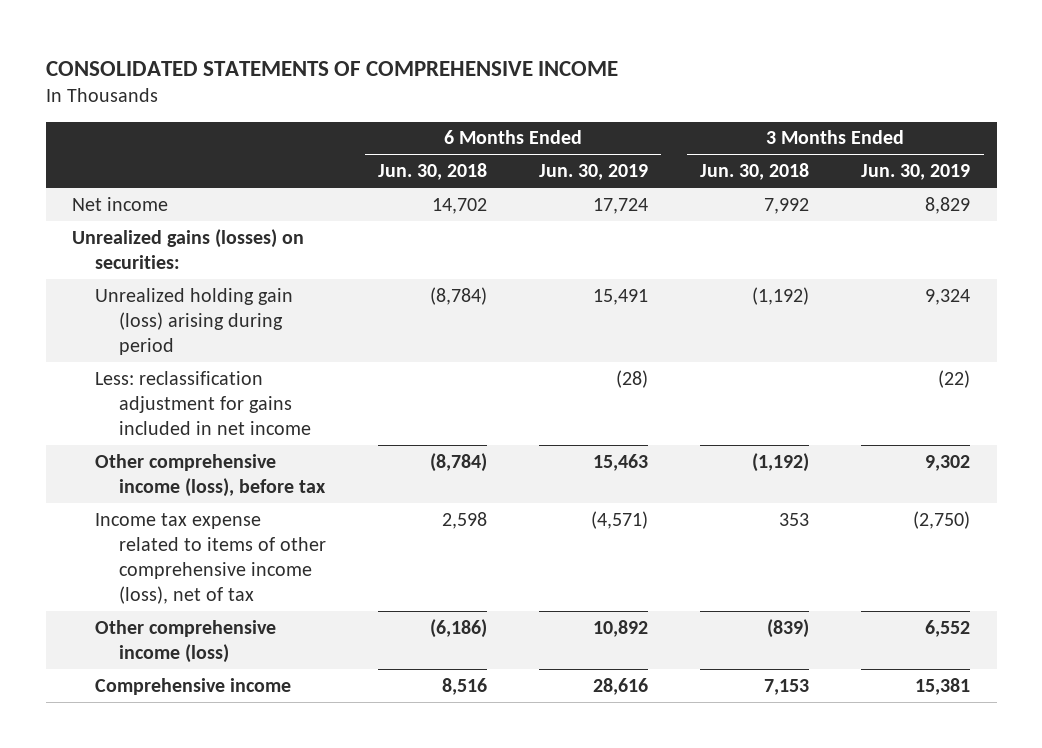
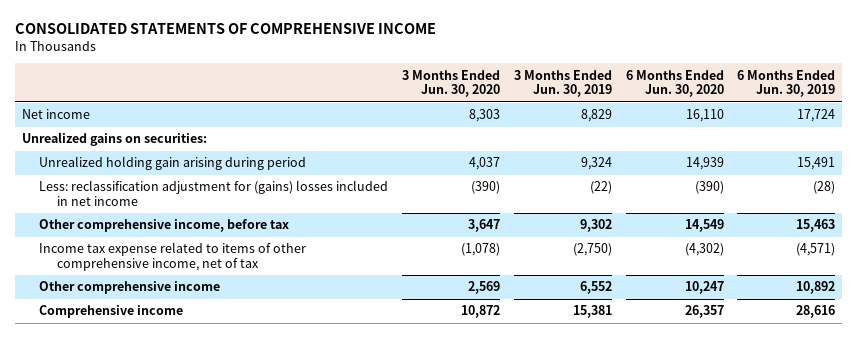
- | 6 Months Ended Jun. 30, 2018 | 6 Months Ended Jun. 30, 2019 | 3 Months Ended Jun. 30, 2018 | 3 Months Ended Jun. 30, 2019
+ | 3 Months Ended Jun. 30, 2020 | 3 Months Ended Jun. 30, 2019 | 6 Months Ended Jun. 30, 2020 | 6 Months Ended Jun. 30, 2019
- Unrealized gains (losses) on securities:
- Unrealized holding gain (loss) arising during period | (8,784) | 15,491 | (1,192) | 9,324
- Less: reclassification adjustment for gains included in net income | | (28) | | (22)
- Other comprehensive income (loss), before tax | (8,784) | 15,463 | (1,192) | 9,302
- Income tax expense related to items of other comprehensive income (loss), net of tax | 2,598 | (4,571) | 353 | (2,750)
- Other comprehensive income (loss) | (6,186) | 10,892 | (839) | 6,552
+ Unrealized gains on securities:
+ Unrealized holding gain arising during period | 4,037 | 9,324 | 14,939 | 15,491
+ Less: reclassification adjustment for (gains) losses included in net income | (390) | (22) | (390) | (28)
+ Other comprehensive income, before tax | 3,647 | 9,302 | 14,549 | 15,463
+ Income tax expense related to items of other comprehensive income, net of tax | (1,078) | (2,750) | (4,302) | (4,571)
+ Other comprehensive income | 2,569 | 6,552 | 10,247 | 10,892

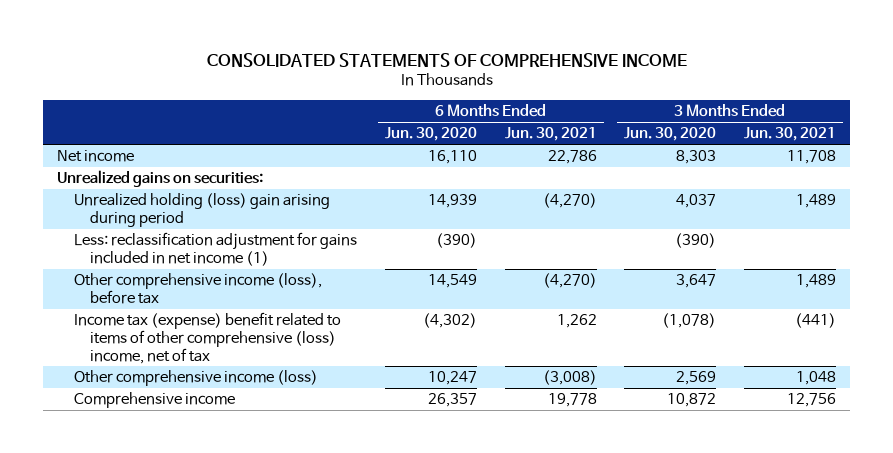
- | 3 Months Ended Jun. 30, 2020 | 3 Months Ended Jun. 30, 2019 | 6 Months Ended Jun. 30, 2020 | 6 Months Ended Jun. 30, 2019
+ | 6 Months Ended Jun. 30, 2020 | 6 Months Ended Jun. 30, 2021 | 3 Months Ended Jun. 30, 2020 | 3 Months Ended Jun. 30, 2021
- Unrealized holding gain arising during period | 4,037 | 9,324 | 14,939 | 15,491
- Less: reclassification adjustment for (gains) losses included in net income | (390) | (22) | (390) | (28)
- Other comprehensive income, before tax | 3,647 | 9,302 | 14,549 | 15,463
- Income tax expense related to items of other comprehensive income, net of tax | (1,078) | (2,750) | (4,302) | (4,571)
- Other comprehensive income | 2,569 | 6,552 | 10,247 | 10,892
+ Unrealized holding (loss) gain arising during period | 14,939 | (4,270) | 4,037 | 1,489
+ Less: reclassification adjustment for gains included in net income (1) | (390) | | (390) |
+ Other comprehensive income (loss), before tax | 14,549 | (4,270) | 3,647 | 1,489
+ Income tax (expense) benefit related to items of other comprehensive (loss) income, net of tax | (4,302) | 1,262 | (1,078) | (441)
+ Other comprehensive income (loss) | 10,247 | (3,008) | 2,569 | 1,048

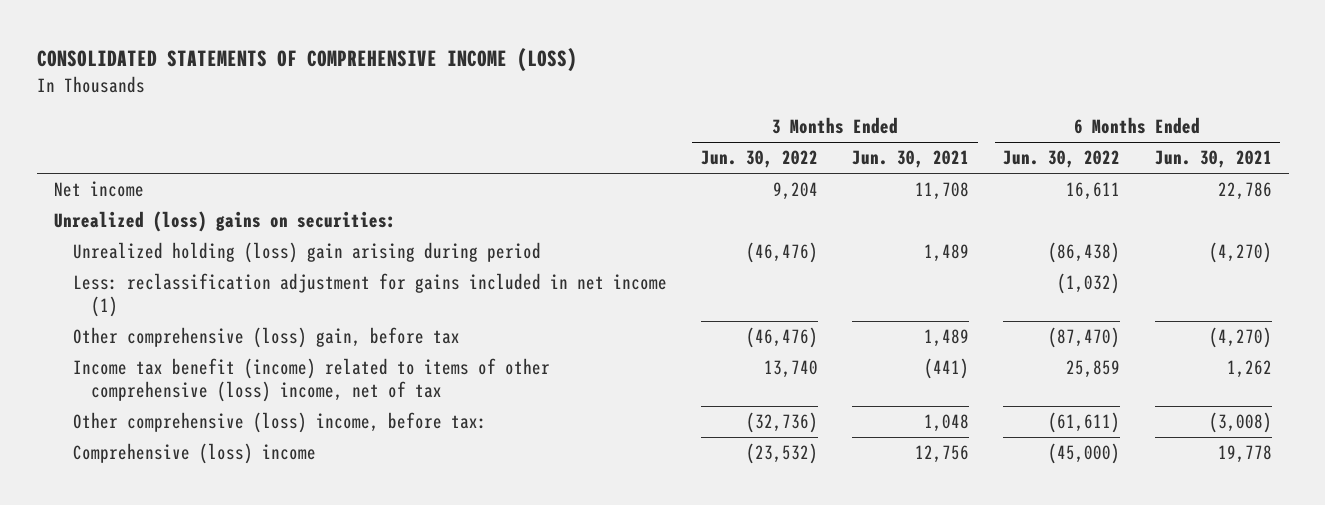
- CONSOLIDATED STATEMENTS OF COMPREHENSIVE INCOME
+ CONSOLIDATED STATEMENTS OF COMPREHENSIVE INCOME (LOSS)
- | 6 Months Ended Jun. 30, 2020 | 6 Months Ended Jun. 30, 2021 | 3 Months Ended Jun. 30, 2020 | 3 Months Ended Jun. 30, 2021
+ | 3 Months Ended Jun. 30, 2022 | 3 Months Ended Jun. 30, 2021 | 6 Months Ended Jun. 30, 2022 | 6 Months Ended Jun. 30, 2021
- Unrealized gains on securities:
+ Unrealized (loss) gains on securities:
- Other comprehensive income (loss), before tax | 14,549 | (4,270) | 3,647 | 1,489
- Income tax (expense) benefit related to items of other comprehensive (loss) income, net of tax | (4,302) | 1,262 | (1,078) | (441)
- Other comprehensive income (loss) | 10,247 | (3,008) | 2,569 | 1,048
- Comprehensive income | 26,357 | 19,778 | 10,872 | 12,756
+ Other comprehensive (loss) gain, before tax | (46,476) | 1,489 | (87,470) | (4,270)
+ Income tax benefit (income) related to items of other comprehensive (loss) income, net of tax | 13,740 | (441) | 25,859 | 1,262
+ Other comprehensive (loss) income, before tax: | (32,736) | 1,048 | (61,611) | (3,008)
+ Comprehensive (loss) income | (23,532) | 12,756 | (45,000) | 19,778

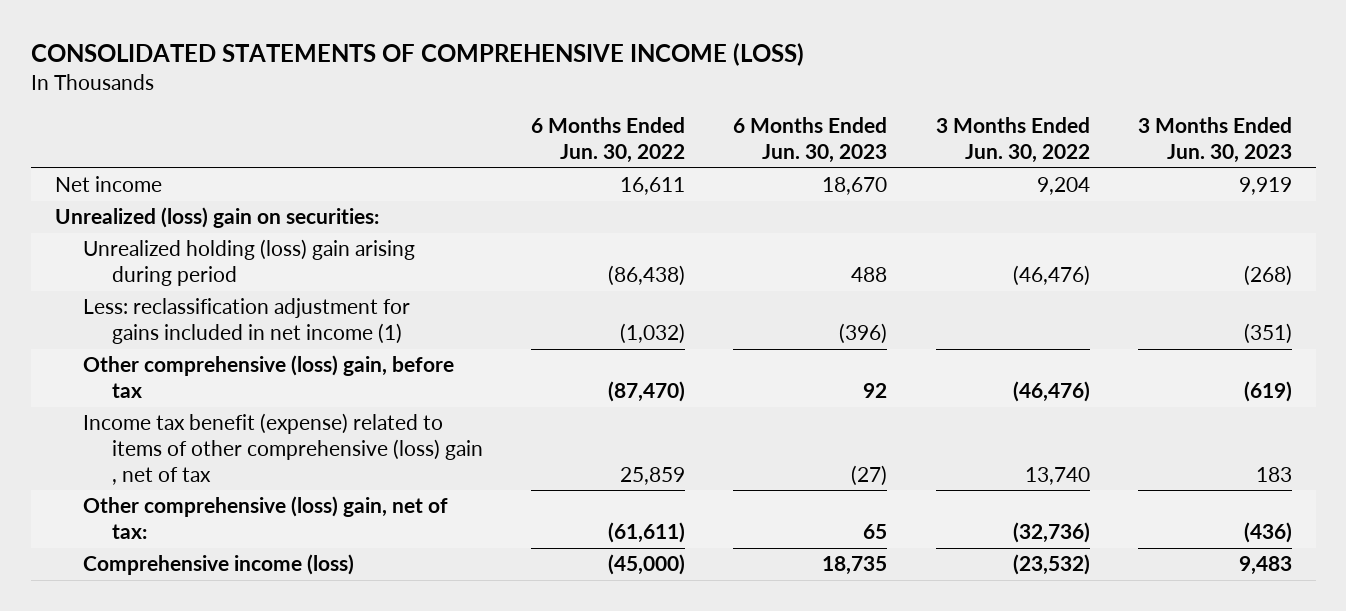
- | 3 Months Ended Jun. 30, 2022 | 3 Months Ended Jun. 30, 2021 | 6 Months Ended Jun. 30, 2022 | 6 Months Ended Jun. 30, 2021
+ | 6 Months Ended Jun. 30, 2022 | 6 Months Ended Jun. 30, 2023 | 3 Months Ended Jun. 30, 2022 | 3 Months Ended Jun. 30, 2023
- Unrealized (loss) gains on securities:
+ Unrealized (loss) gain on securities:
- Income tax benefit (income) related to items of other comprehensive (loss) income, net of tax | 13,740 | (441) | 25,859 | 1,262
- Other comprehensive (loss) income, before tax: | (32,736) | 1,048 | (61,611) | (3,008)
- Comprehensive (loss) income | (23,532) | 12,756 | (45,000) | 19,778
+ Income tax benefit (expense) related to items of other comprehensive (loss) gain , net of tax | 25,859 | (27) | 13,740 | 183
+ Other comprehensive (loss) gain, net of tax: | (61,611) | 65 | (32,736) | (436)
+ Comprehensive income (loss) | (45,000) | 18,735 | (23,532) | 9,483

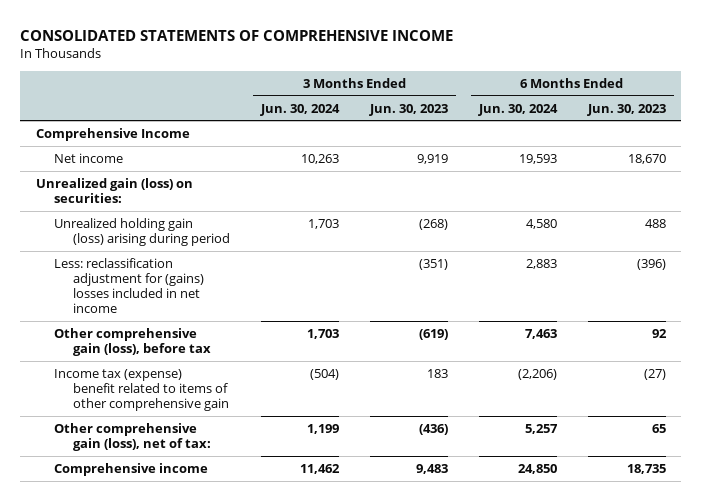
- CONSOLIDATED STATEMENTS OF COMPREHENSIVE INCOME (LOSS)
+ CONSOLIDATED STATEMENTS OF COMPREHENSIVE INCOME
- | 6 Months Ended Jun. 30, 2022 | 6 Months Ended Jun. 30, 2023 | 3 Months Ended Jun. 30, 2022 | 3 Months Ended Jun. 30, 2023
+ | 3 Months Ended Jun. 30, 2024 | 3 Months Ended Jun. 30, 2023 | 6 Months Ended Jun. 30, 2024 | 6 Months Ended Jun. 30, 2023
+ Comprehensive Income
- Unrealized (loss) gain on securities:
- Unrealized holding (loss) gain arising during period | (86,438) | 488 | (46,476) | (268)
- Less: reclassification adjustment for gains included in net income (1) | (1,032) | (396) | | (351)
- Other comprehensive (loss) gain, before tax | (87,470) | 92 | (46,476) | (619)
- Income tax benefit (expense) related to items of other comprehensive (loss) gain , net of tax | 25,859 | (27) | 13,740 | 183
- Other comprehensive (loss) gain, net of tax: | (61,611) | 65 | (32,736) | (436)
- Comprehensive income (loss) | (45,000) | 18,735 | (23,532) | 9,483
+ Unrealized gain (loss) on securities:
+ Unrealized holding gain (loss) arising during period | 1,703 | (268) | 4,580 | 488
+ Less: reclassification adjustment for (gains) losses included in net income | | (351) | 2,883 | (396)
+ Other comprehensive gain (loss), before tax | 1,703 | (619) | 7,463 | 92
+ Income tax (expense) benefit related to items of other comprehensive gain | (504) | 183 | (2,206) | (27)
+ Other comprehensive gain (loss), net of tax: | 1,199 | (436) | 5,257 | 65
+ Comprehensive income | 11,462 | 9,483 | 24,850 | 18,735

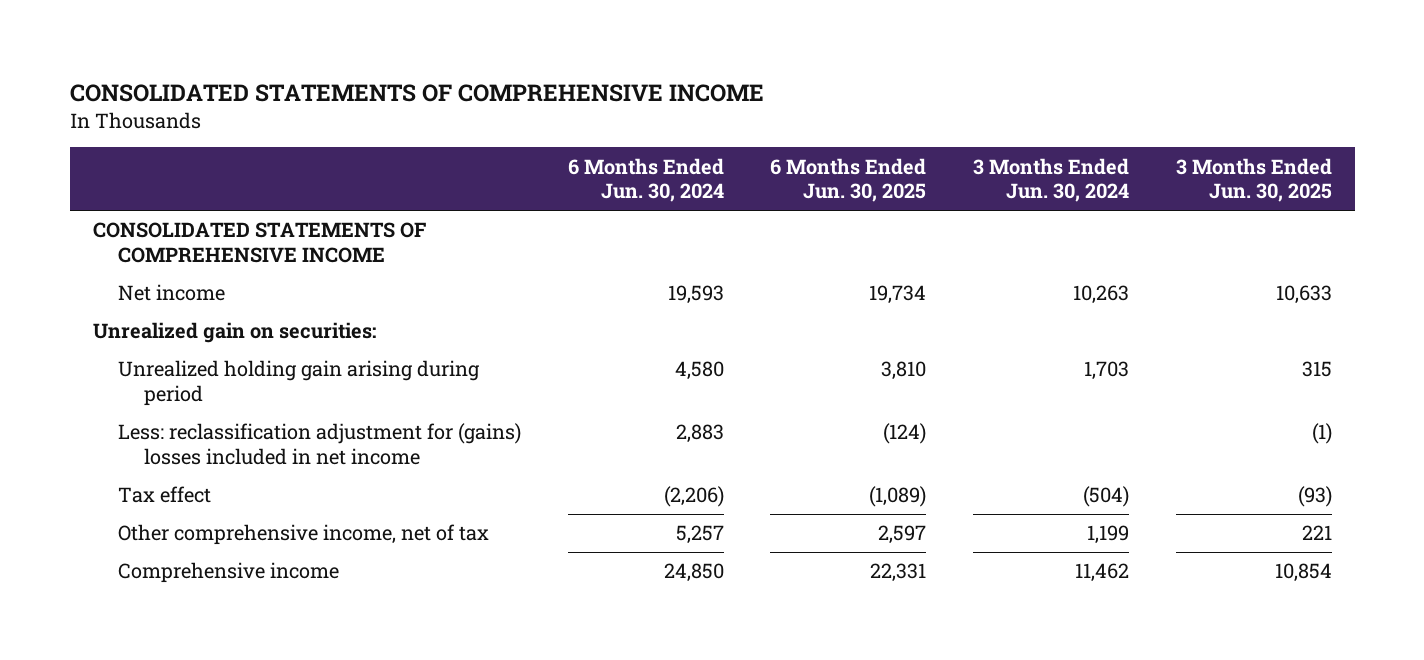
- | 3 Months Ended Jun. 30, 2024 | 3 Months Ended Jun. 30, 2023 | 6 Months Ended Jun. 30, 2024 | 6 Months Ended Jun. 30, 2023
+ | 6 Months Ended Jun. 30, 2024 | 6 Months Ended Jun. 30, 2025 | 3 Months Ended Jun. 30, 2024 | 3 Months Ended Jun. 30, 2025
- Comprehensive Income
+ CONSOLIDATED STATEMENTS OF COMPREHENSIVE INCOME
- Unrealized gain (loss) on securities:
- Unrealized holding gain (loss) arising during period | 1,703 | (268) | 4,580 | 488
+ Unrealized gain on securities:
+ Unrealized holding gain arising during period | 4,580 | 3,810 | 1,703 | 315
- Other comprehensive gain (loss), before tax | 1,703 | (619) | 7,463 | 92
- Income tax (expense) benefit related to items of other comprehensive gain | (504) | 183 | (2,206) | (27)
- Other comprehensive gain (loss), net of tax: | 1,199 | (436) | 5,257 | 65
+ Tax effect | (2,206) | (1,089) | (504) | (93)
+ Other comprehensive income, net of tax | 5,257 | 2,597 | 1,199 | 221

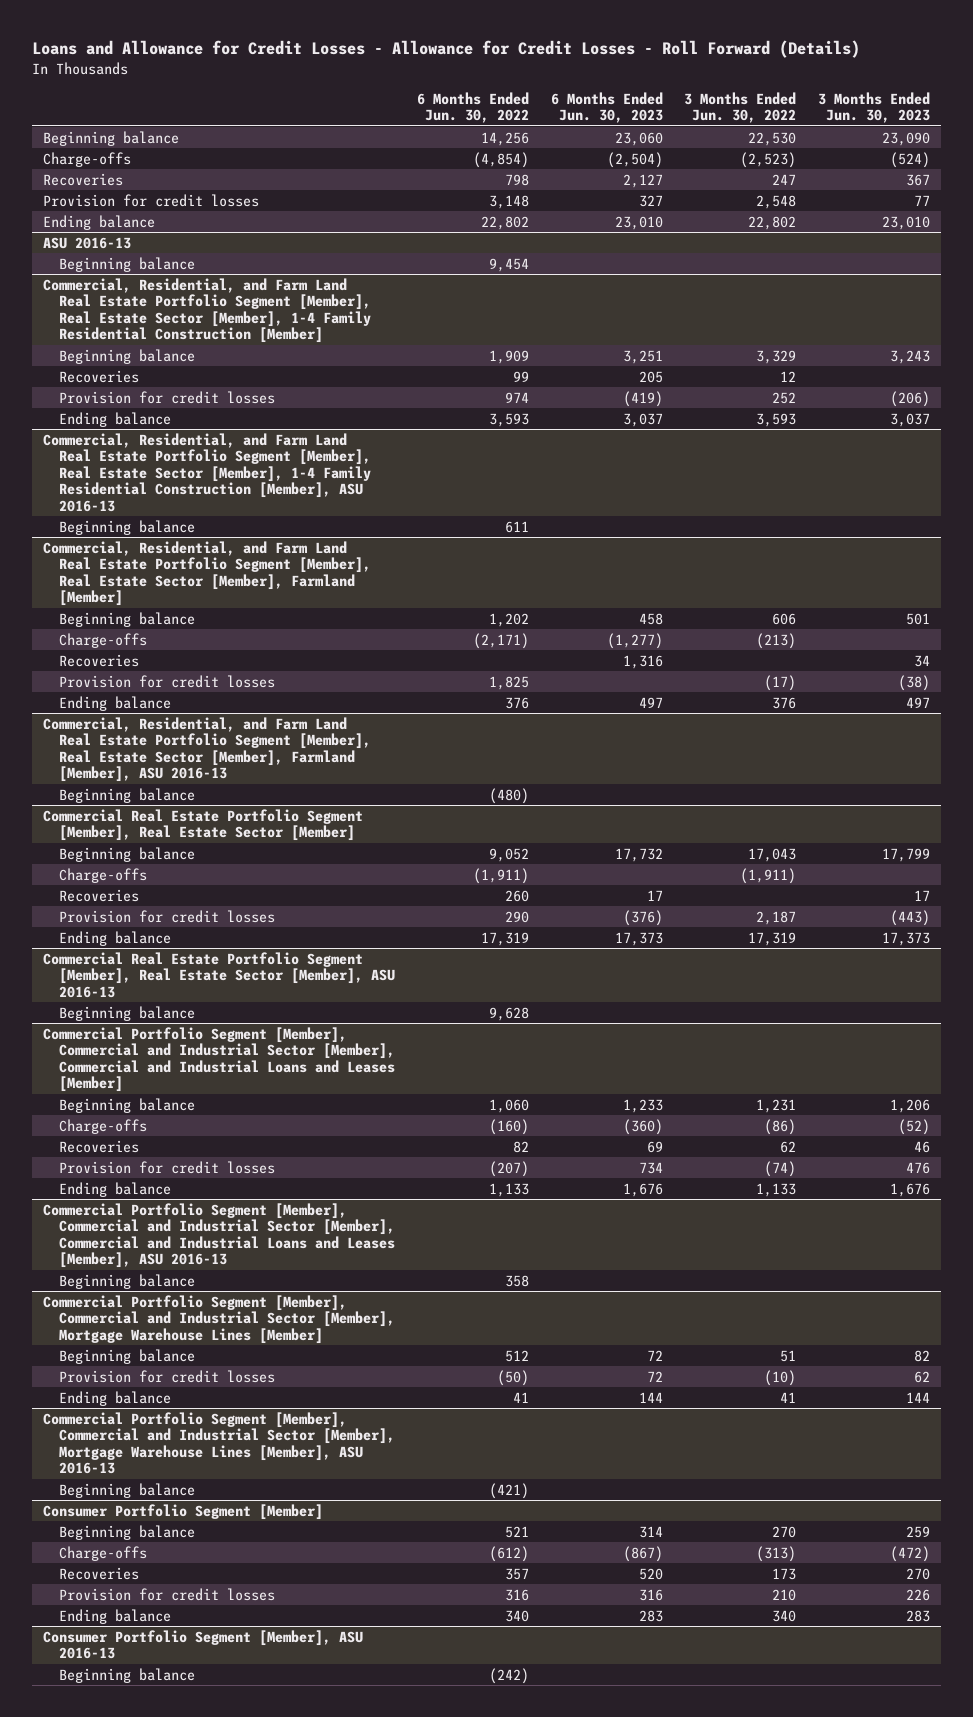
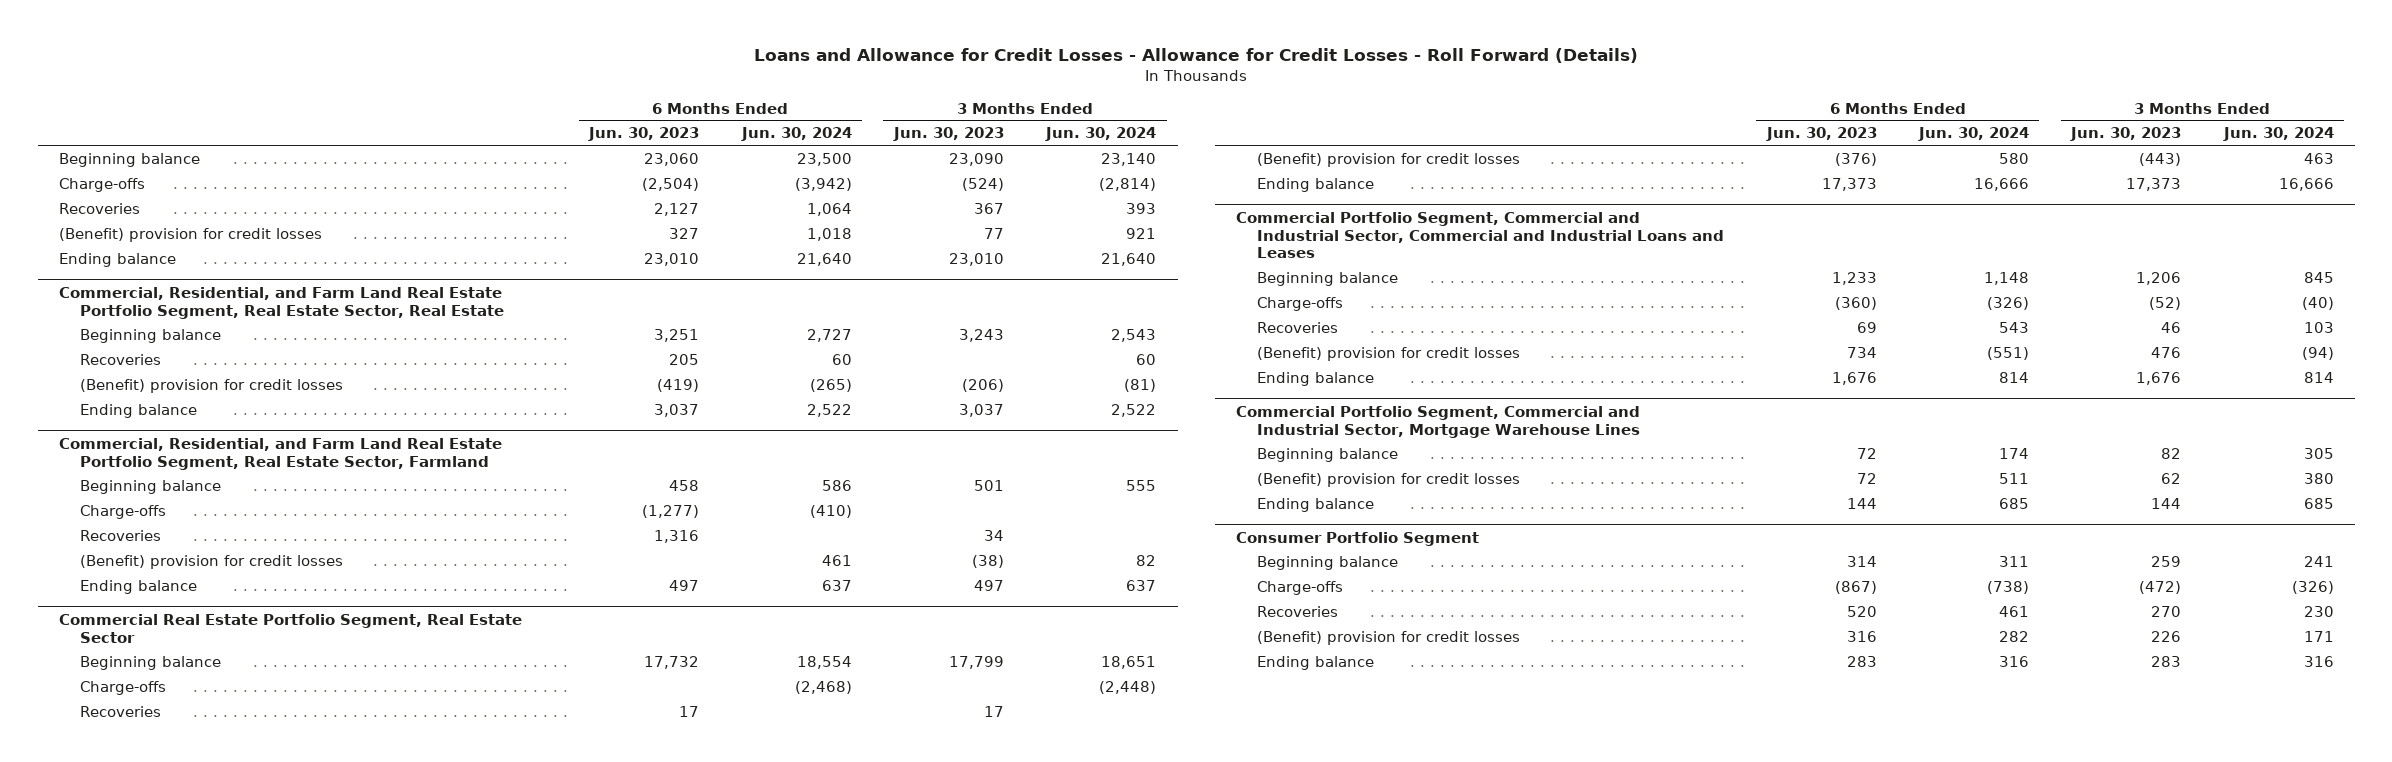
- | 6 Months Ended Jun. 30, 2022 | 6 Months Ended Jun. 30, 2023 | 3 Months Ended Jun. 30, 2022 | 3 Months Ended Jun. 30, 2023
+ | 6 Months Ended Jun. 30, 2023 | 6 Months Ended Jun. 30, 2024 | 3 Months Ended Jun. 30, 2023 | 3 Months Ended Jun. 30, 2024
- Provision for credit losses | 3,148 | 327 | 2,548 | 77
+ (Benefit) provision for credit losses | 327 | 1,018 | 77 | 921
- ASU 2016-13
- Beginning balance | 9,454 | | |
- Commercial, Residential, and Farm Land Real Estate Portfolio Segment [Member], Real Estate Sector [Member], 1-4 Family Residential Construction [Member]
+ Commercial, Residential, and Farm Land Real Estate Portfolio Segment, Real Estate Sector, Real Estate
- Provision for credit losses | 974 | (419) | 252 | (206)
+ (Benefit) provision for credit losses | (419) | (265) | (206) | (81)
- Commercial, Residential, and Farm Land Real Estate Portfolio Segment [Member], Real Estate Sector [Member], 1-4 Family Residential Construction [Member], ASU 2016-13
- Beginning balance | 611 | | |
- Commercial, Residential, and Farm Land Real Estate Portfolio Segment [Member], Real Estate Sector [Member], Farmland [Member]
+ Commercial, Residential, and Farm Land Real Estate Portfolio Segment, Real Estate Sector, Farmland
- Provision for credit losses | 1,825 | | (17) | (38)
+ (Benefit) provision for credit losses | | 461 | (38) | 82
- Commercial, Residential, and Farm Land Real Estate Portfolio Segment [Member], Real Estate Sector [Member], Farmland [Member], ASU 2016-13
- Beginning balance | (480) | | |
- Commercial Real Estate Portfolio Segment [Member], Real Estate Sector [Member]
+ Commercial Real Estate Portfolio Segment, Real Estate Sector
- Provision for credit losses | 290 | (376) | 2,187 | (443)
+ (Benefit) provision for credit losses | (376) | 580 | (443) | 463
- Commercial Real Estate Portfolio Segment [Member], Real Estate Sector [Member], ASU 2016-13
- Beginning balance | 9,628 | | |
- Commercial Portfolio Segment [Member], Commercial and Industrial Sector [Member], Commercial and Industrial Loans and Leases [Member]
+ Commercial Portfolio Segment, Commercial and Industrial Sector, Commercial and Industrial Loans and Leases
- Provision for credit losses | (207) | 734 | (74) | 476
+ (Benefit) provision for credit losses | 734 | (551) | 476 | (94)
- Commercial Portfolio Segment [Member], Commercial and Industrial Sector [Member], Commercial and Industrial Loans and Leases [Member], ASU 2016-13
- Beginning balance | 358 | | |
- Commercial Portfolio Segment [Member], Commercial and Industrial Sector [Member], Mortgage Warehouse Lines [Member]
+ Commercial Portfolio Segment, Commercial and Industrial Sector, Mortgage Warehouse Lines
- Provision for credit losses | (50) | 72 | (10) | 62
+ (Benefit) provision for credit losses | 72 | 511 | 62 | 380
- Commercial Portfolio Segment [Member], Commercial and Industrial Sector [Member], Mortgage Warehouse Lines [Member], ASU 2016-13
- Beginning balance | (421) | | |
- Consumer Portfolio Segment [Member]
+ Consumer Portfolio Segment
- Provision for credit losses | 316 | 316 | 210 | 226
+ (Benefit) provision for credit losses | 316 | 282 | 226 | 171
- Consumer Portfolio Segment [Member], ASU 2016-13
- Beginning balance | (242) | | |

